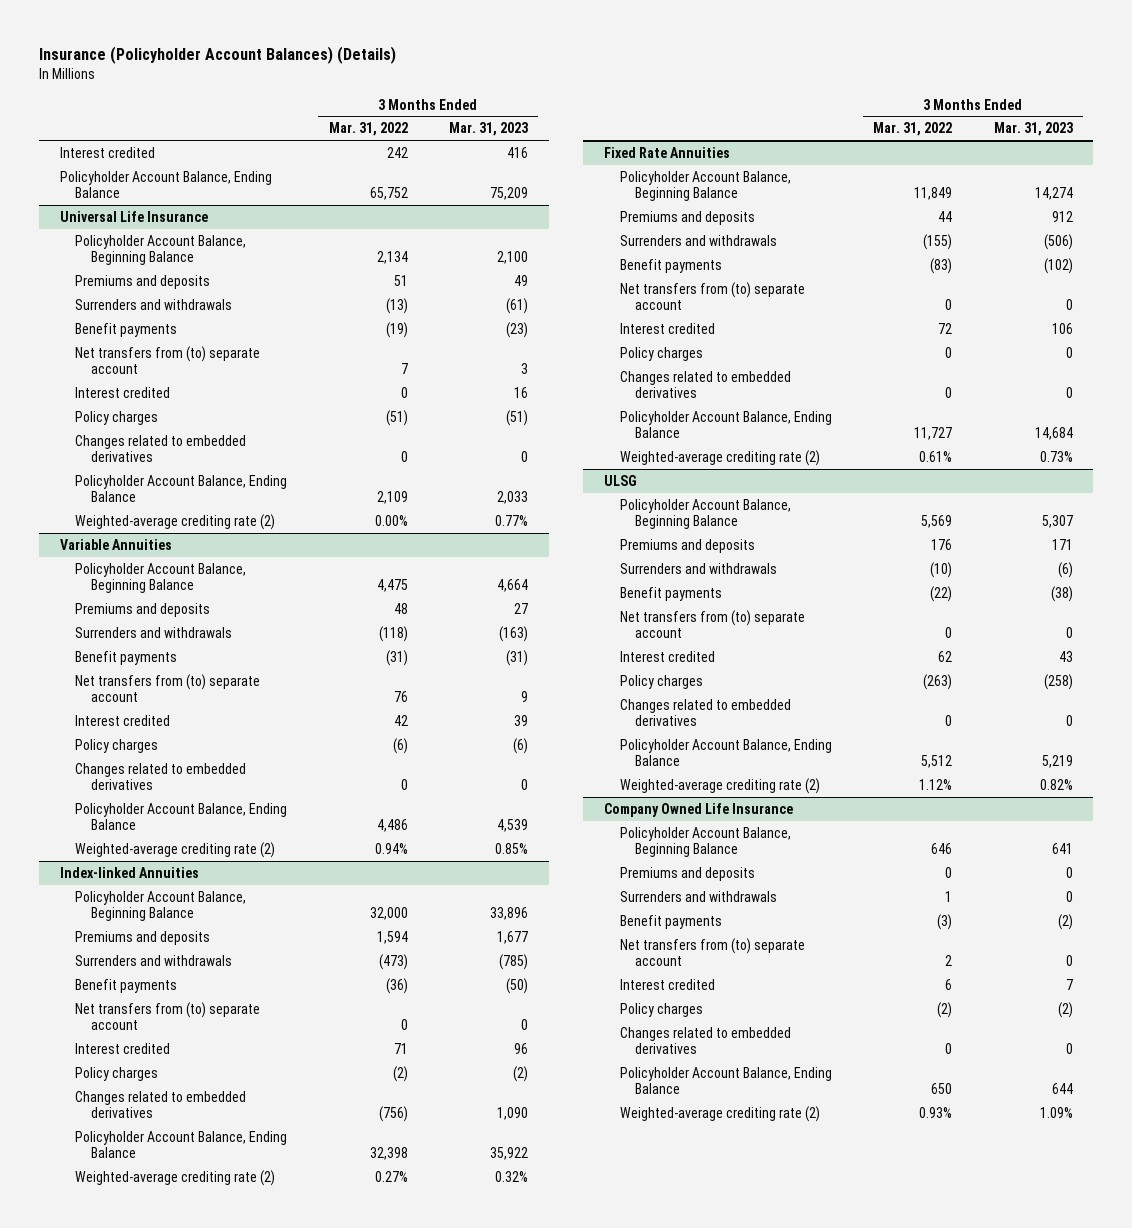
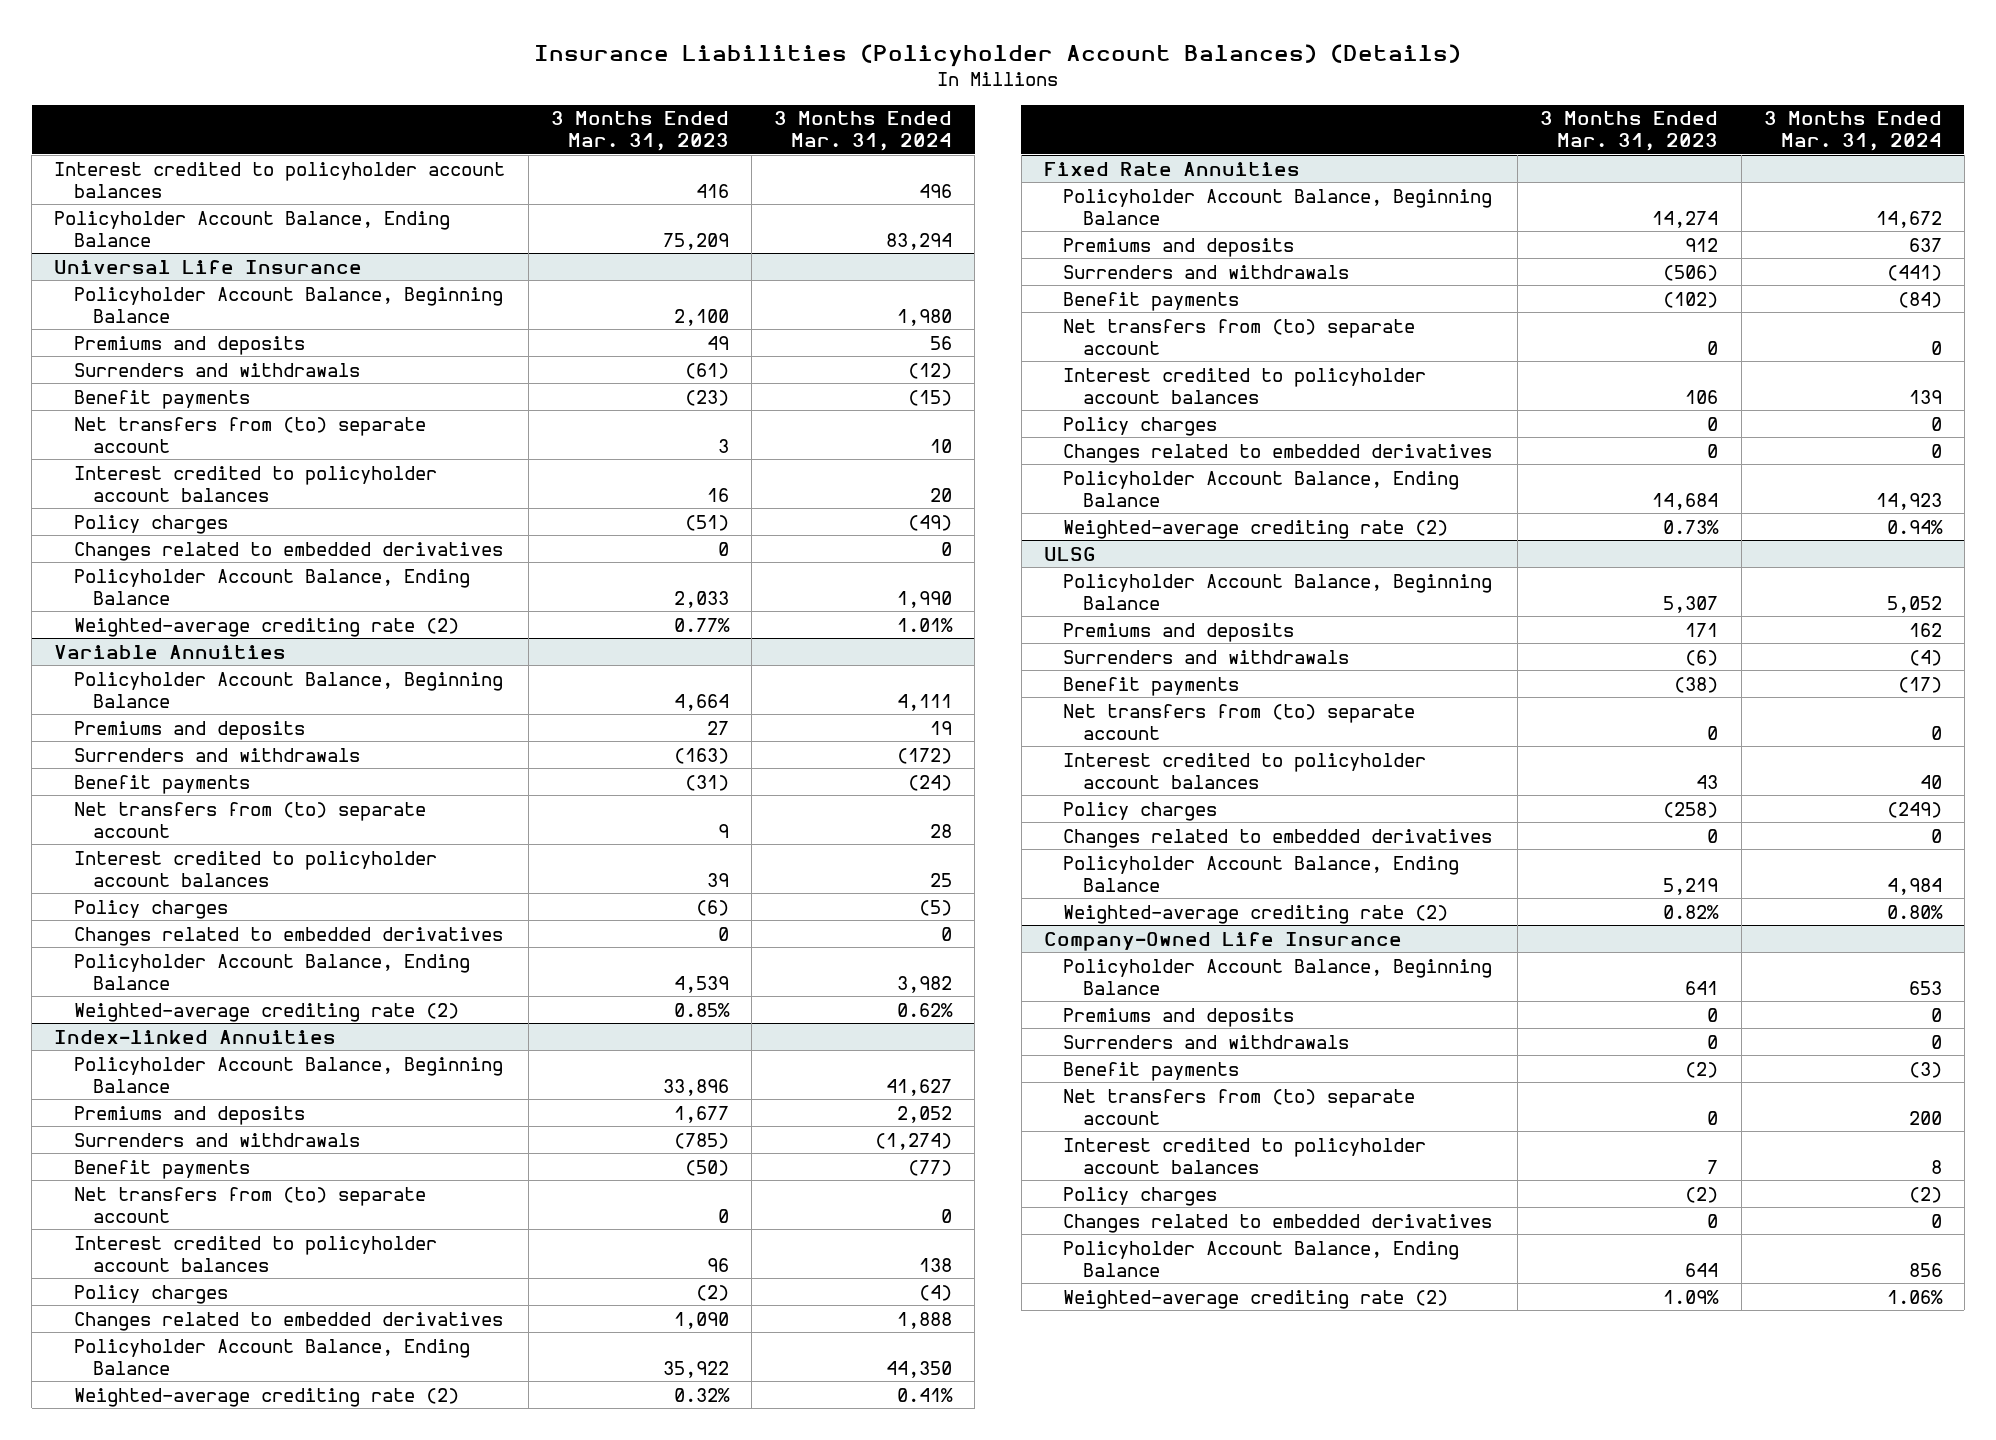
- Insurance (Policyholder Account Balances) (Details)
+ Insurance Liabilities (Policyholder Account Balances) (Details)
- | 3 Months Ended Mar. 31, 2022 | 3 Months Ended Mar. 31, 2023
+ | 3 Months Ended Mar. 31, 2023 | 3 Months Ended Mar. 31, 2024
- Interest credited | 242 | 416
+ Interest credited to policyholder account balances | 416 | 496
@ Universal Life Insurance
- Interest credited | 0 | 16
+ Interest credited to policyholder account balances | 16 | 20
@ Variable Annuities
- Interest credited | 42 | 39
+ Interest credited to policyholder account balances | 39 | 25
@ Index-linked Annuities
- Interest credited | 71 | 96
+ Interest credited to policyholder account balances | 96 | 138
@ Fixed Rate Annuities
- Interest credited | 72 | 106
+ Interest credited to policyholder account balances | 106 | 139
@ ULSG
- Interest credited | 62 | 43
+ Interest credited to policyholder account balances | 43 | 40
- Company Owned Life Insurance
+ Company-Owned Life Insurance
- Interest credited | 6 | 7
+ Interest credited to policyholder account balances | 7 | 8

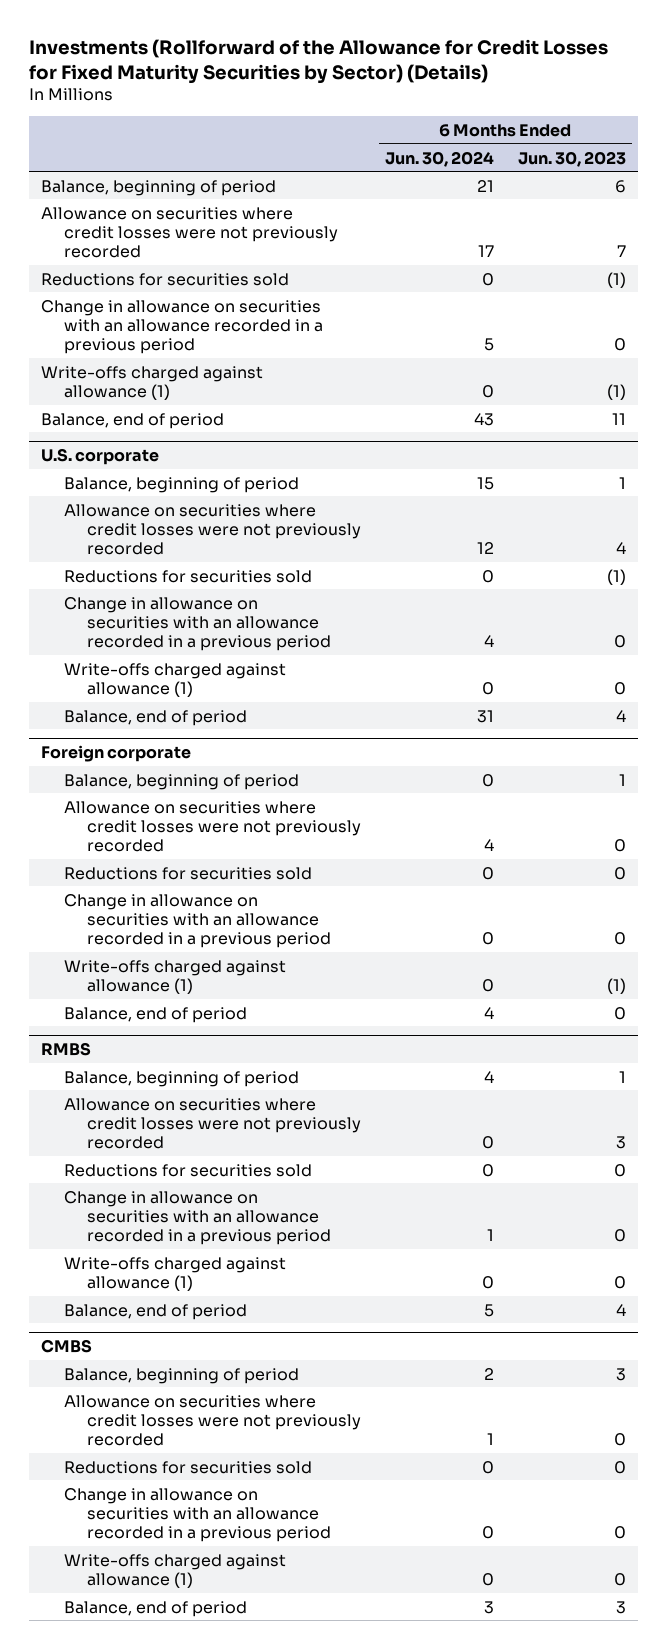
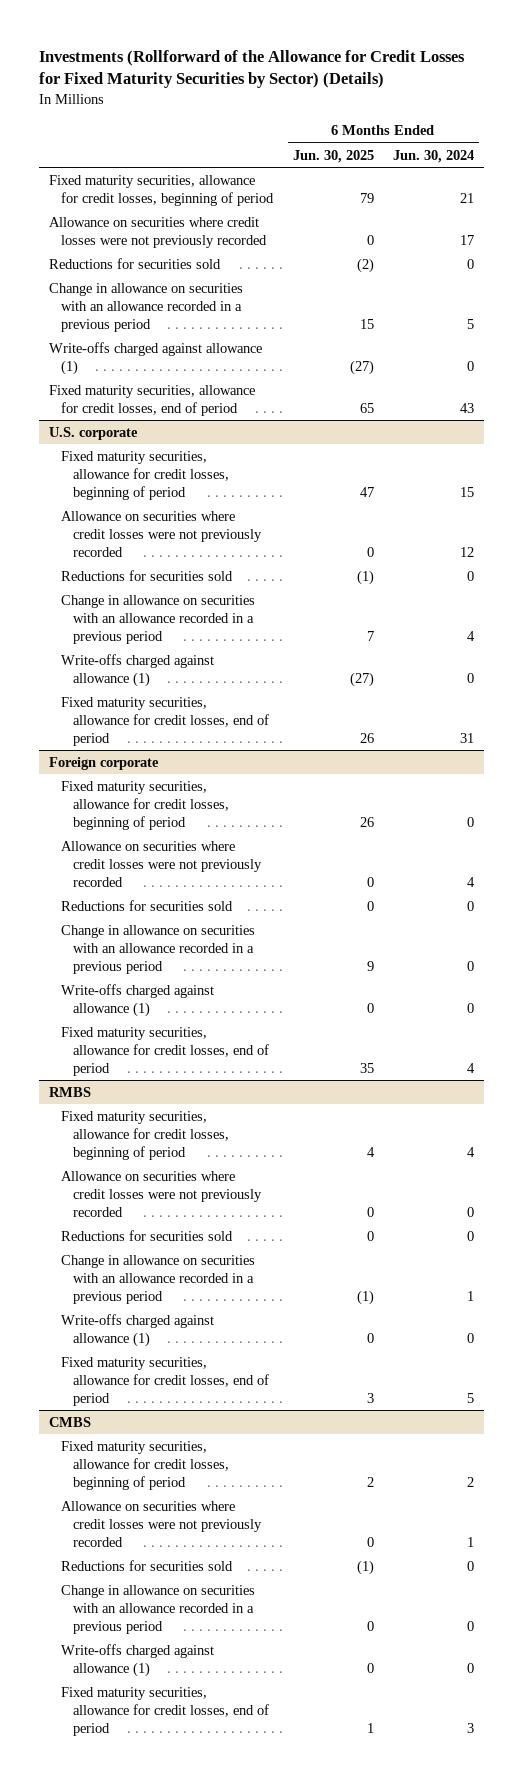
- | 6 Months Ended Jun. 30, 2024 | 6 Months Ended Jun. 30, 2023
+ | 6 Months Ended Jun. 30, 2025 | 6 Months Ended Jun. 30, 2024
- Balance, beginning of period | 21 | 6
+ Fixed maturity securities, allowance for credit losses, beginning of period | 79 | 21
- Balance, end of period | 43 | 11
+ Fixed maturity securities, allowance for credit losses, end of period | 65 | 43
@ U.S. corporate
- Balance, beginning of period | 15 | 1
+ Fixed maturity securities, allowance for credit losses, beginning of period | 47 | 15
- Balance, end of period | 31 | 4
+ Fixed maturity securities, allowance for credit losses, end of period | 26 | 31
@ Foreign corporate
- Balance, beginning of period | 0 | 1
+ Fixed maturity securities, allowance for credit losses, beginning of period | 26 | 0
- Balance, end of period | 4 | 0
+ Fixed maturity securities, allowance for credit losses, end of period | 35 | 4
@ RMBS
- Balance, beginning of period | 4 | 1
+ Fixed maturity securities, allowance for credit losses, beginning of period | 4 | 4
- Balance, end of period | 5 | 4
+ Fixed maturity securities, allowance for credit losses, end of period | 3 | 5
@ CMBS
- Balance, beginning of period | 2 | 3
+ Fixed maturity securities, allowance for credit losses, beginning of period | 2 | 2
- Balance, end of period | 3 | 3
+ Fixed maturity securities, allowance for credit losses, end of period | 1 | 3

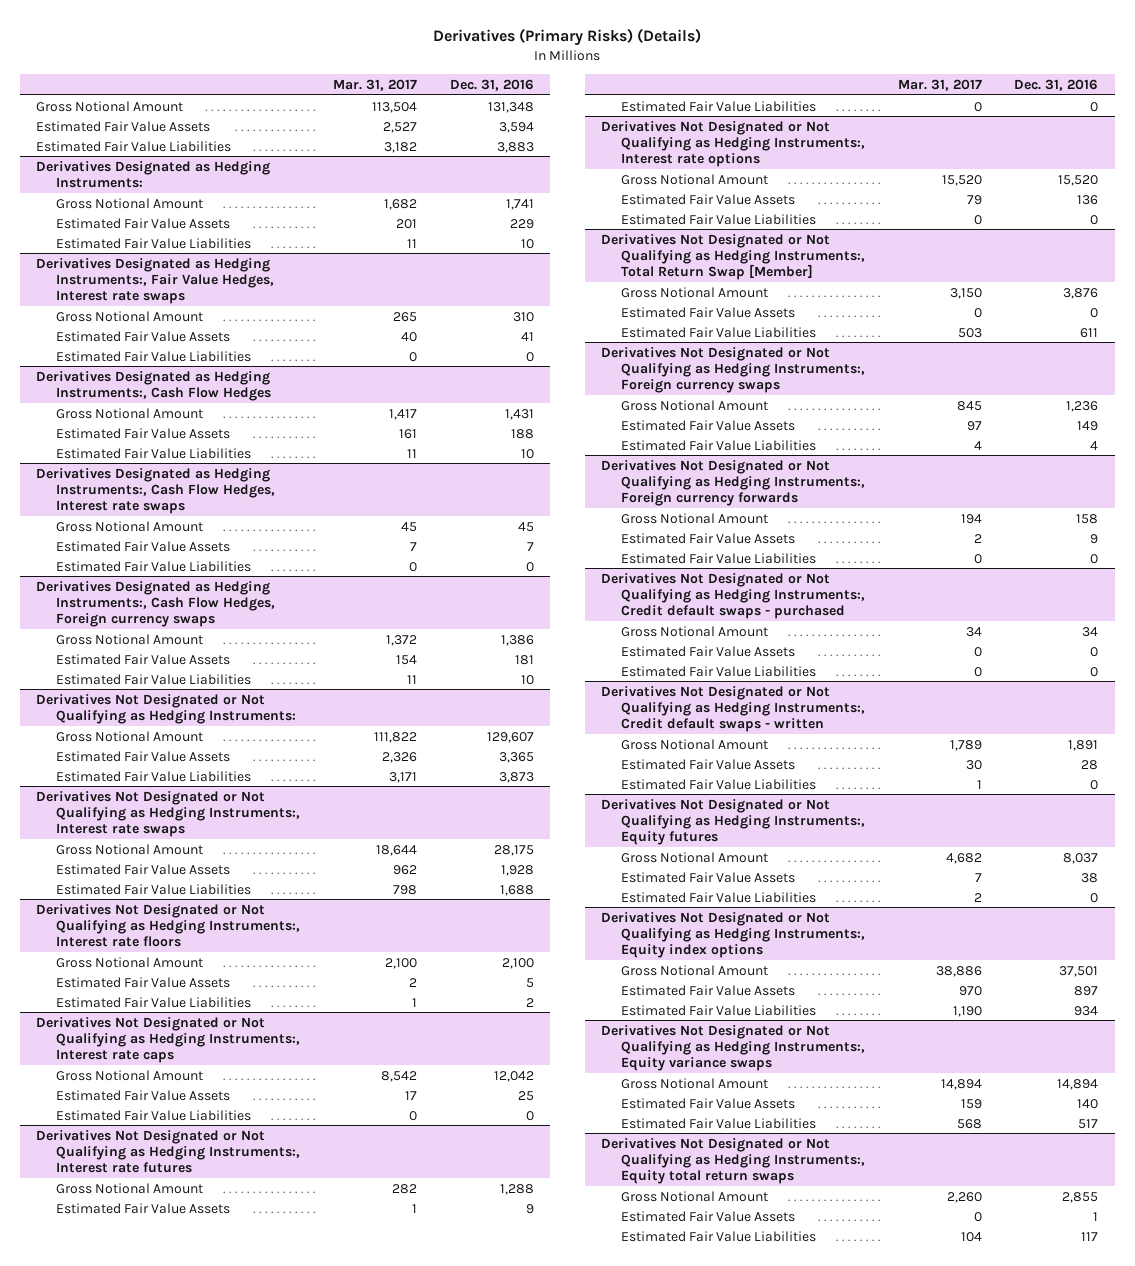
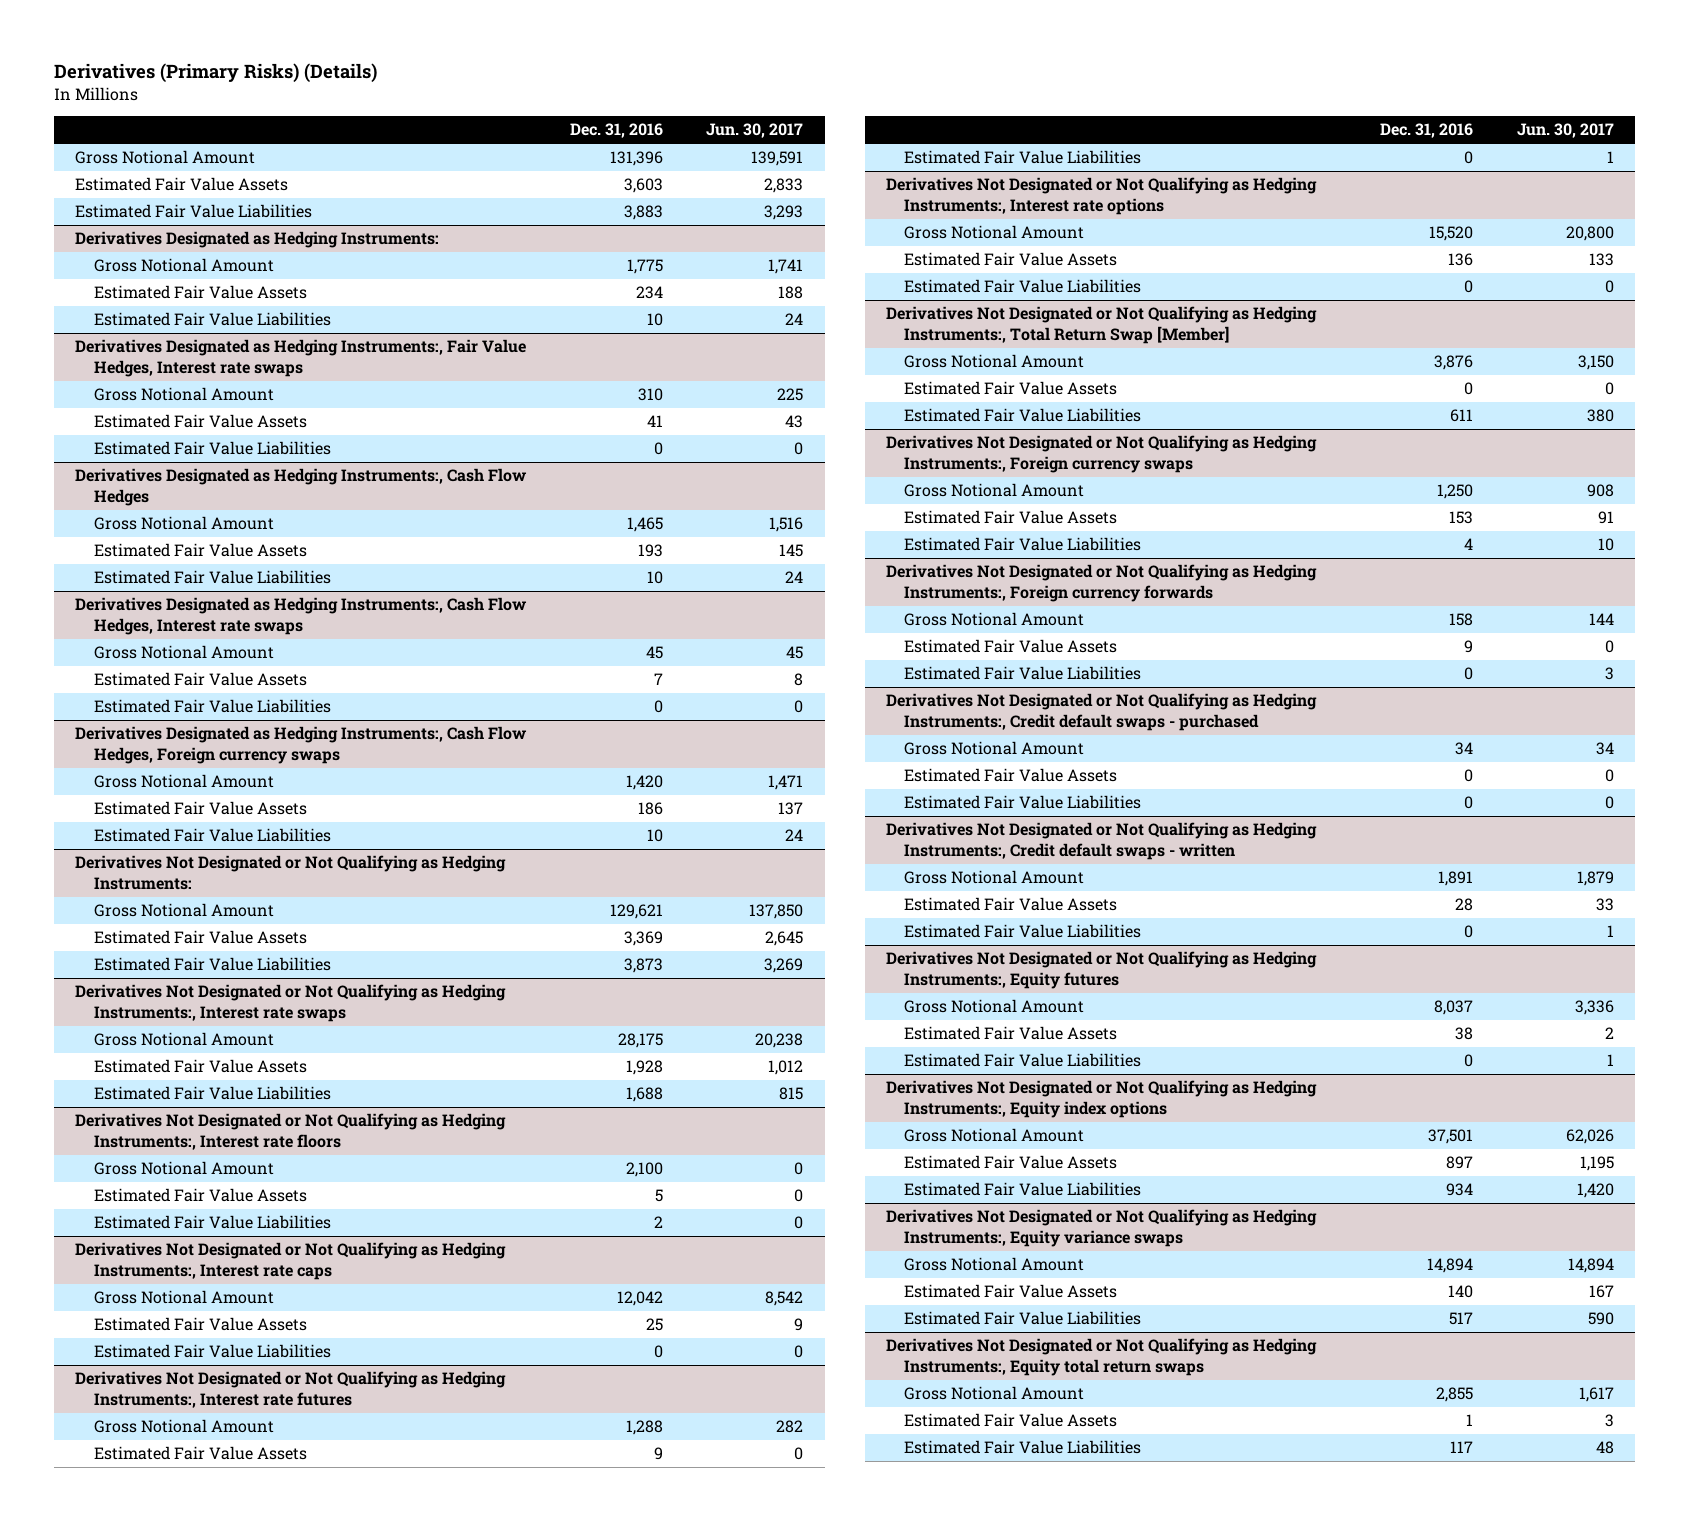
- | Mar. 31, 2017 | Dec. 31, 2016
+ | Dec. 31, 2016 | Jun. 30, 2017
- Gross Notional Amount | 113,504 | 131,348
- Estimated Fair Value Assets | 2,527 | 3,594
+ Gross Notional Amount | 131,396 | 139,591
+ Estimated Fair Value Assets | 3,603 | 2,833
@ Derivatives Designated as Hedging Instruments:
- Gross Notional Amount | 1,682 | 1,741
- Estimated Fair Value Assets | 201 | 229
+ Gross Notional Amount | 1,775 | 1,741
+ Estimated Fair Value Assets | 234 | 188
@ Derivatives Designated as Hedging Instruments:, Cash Flow Hedges
- Gross Notional Amount | 1,417 | 1,431
- Estimated Fair Value Assets | 161 | 188
+ Gross Notional Amount | 1,465 | 1,516
+ Estimated Fair Value Assets | 193 | 145
@ Derivatives Designated as Hedging Instruments:, Cash Flow Hedges, Foreign currency swaps
- Gross Notional Amount | 1,372 | 1,386
- Estimated Fair Value Assets | 154 | 181
+ Gross Notional Amount | 1,420 | 1,471
+ Estimated Fair Value Assets | 186 | 137
@ Derivatives Not Designated or Not Qualifying as Hedging Instruments:
- Gross Notional Amount | 111,822 | 129,607
- Estimated Fair Value Assets | 2,326 | 3,365
+ Gross Notional Amount | 129,621 | 137,850
+ Estimated Fair Value Assets | 3,369 | 2,645
@ Derivatives Not Designated or Not Qualifying as Hedging Instruments:, Foreign currency swaps
- Gross Notional Amount | 845 | 1,236
- Estimated Fair Value Assets | 97 | 149
+ Gross Notional Amount | 1,250 | 908
+ Estimated Fair Value Assets | 153 | 91

